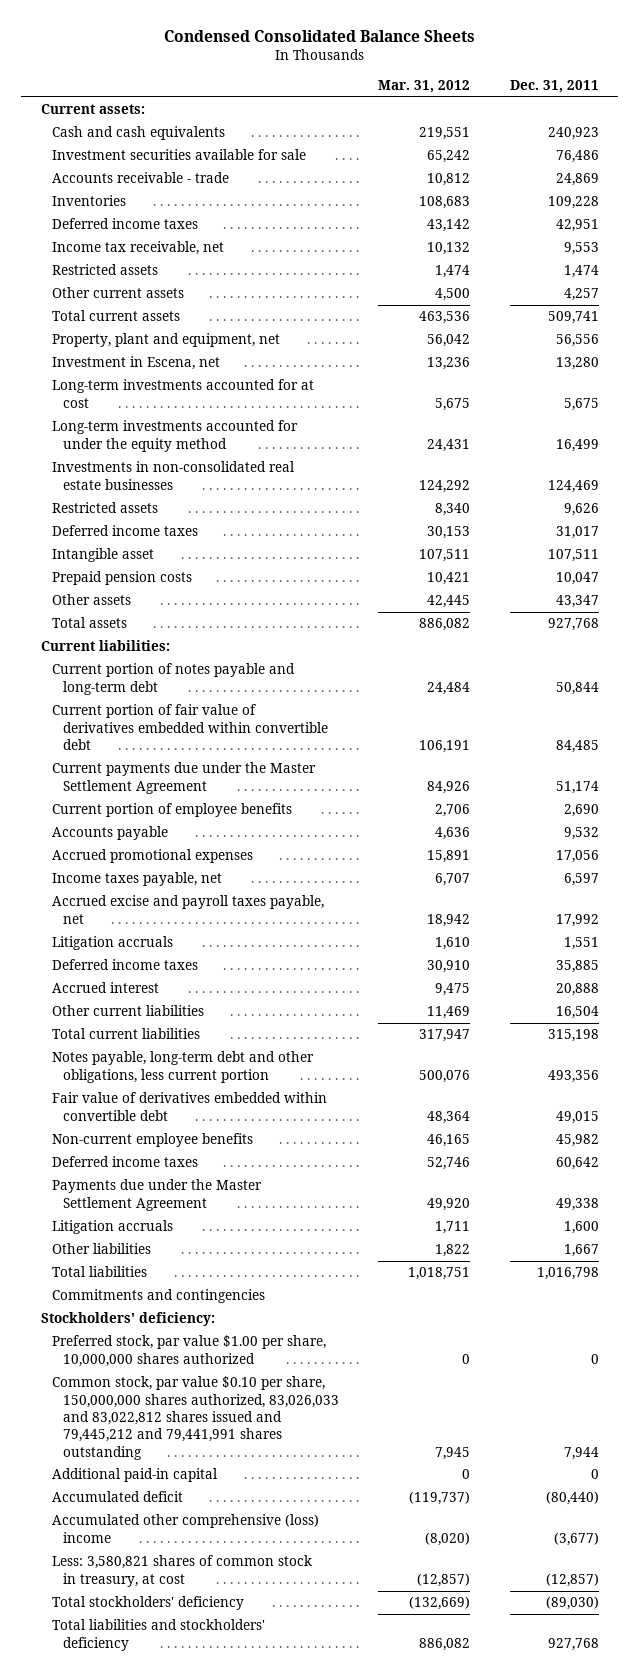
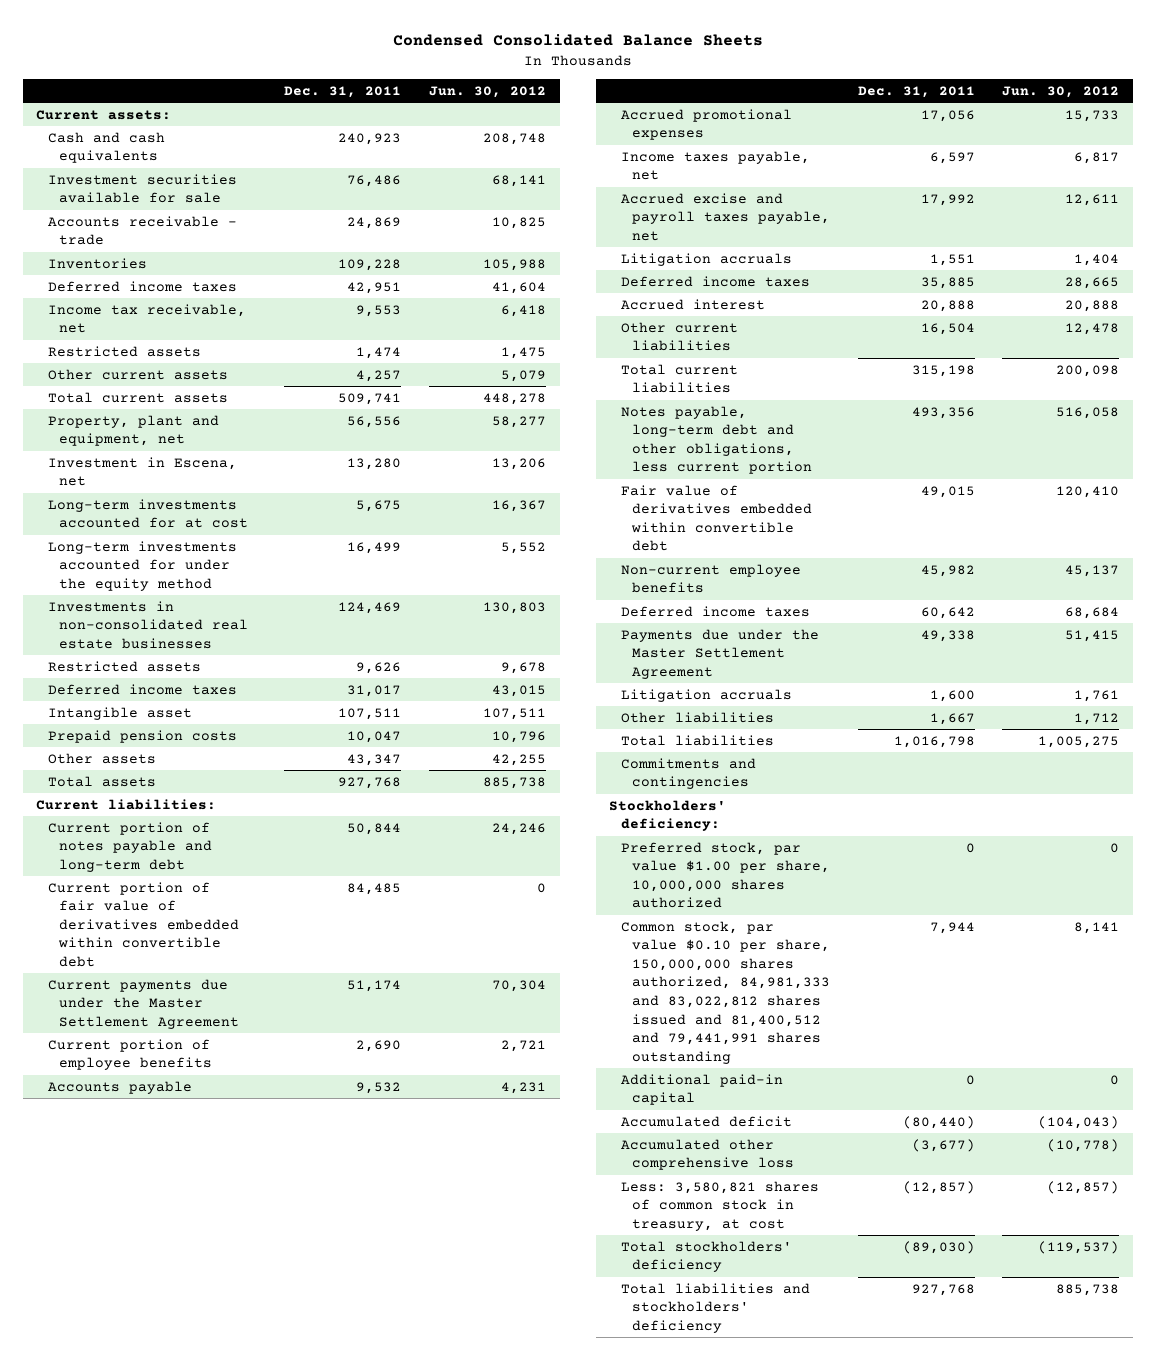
- | Mar. 31, 2012 | Dec. 31, 2011
+ | Dec. 31, 2011 | Jun. 30, 2012
- Common stock, par value $0.10 per share, 150,000,000 shares authorized, 83,026,033 and 83,022,812 shares issued and 79,445,212 and 79,441,991 shares outstanding | 7,945 | 7,944
+ Common stock, par value $0.10 per share, 150,000,000 shares authorized, 84,981,333 and 83,022,812 shares issued and 81,400,512 and 79,441,991 shares outstanding | 7,944 | 8,141
- Accumulated other comprehensive (loss) income | (8,020) | (3,677)
+ Accumulated other comprehensive loss | (3,677) | (10,778)

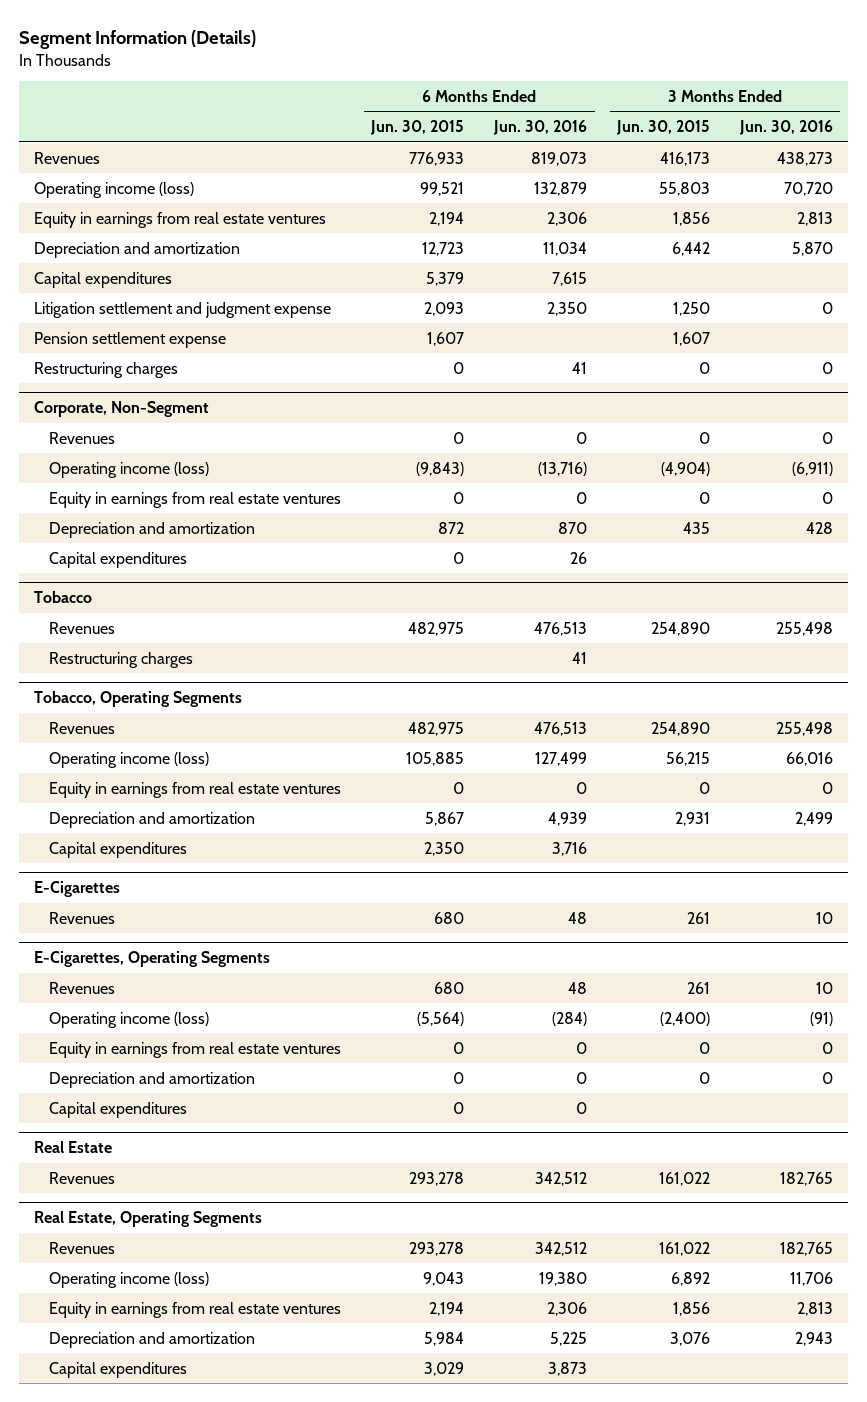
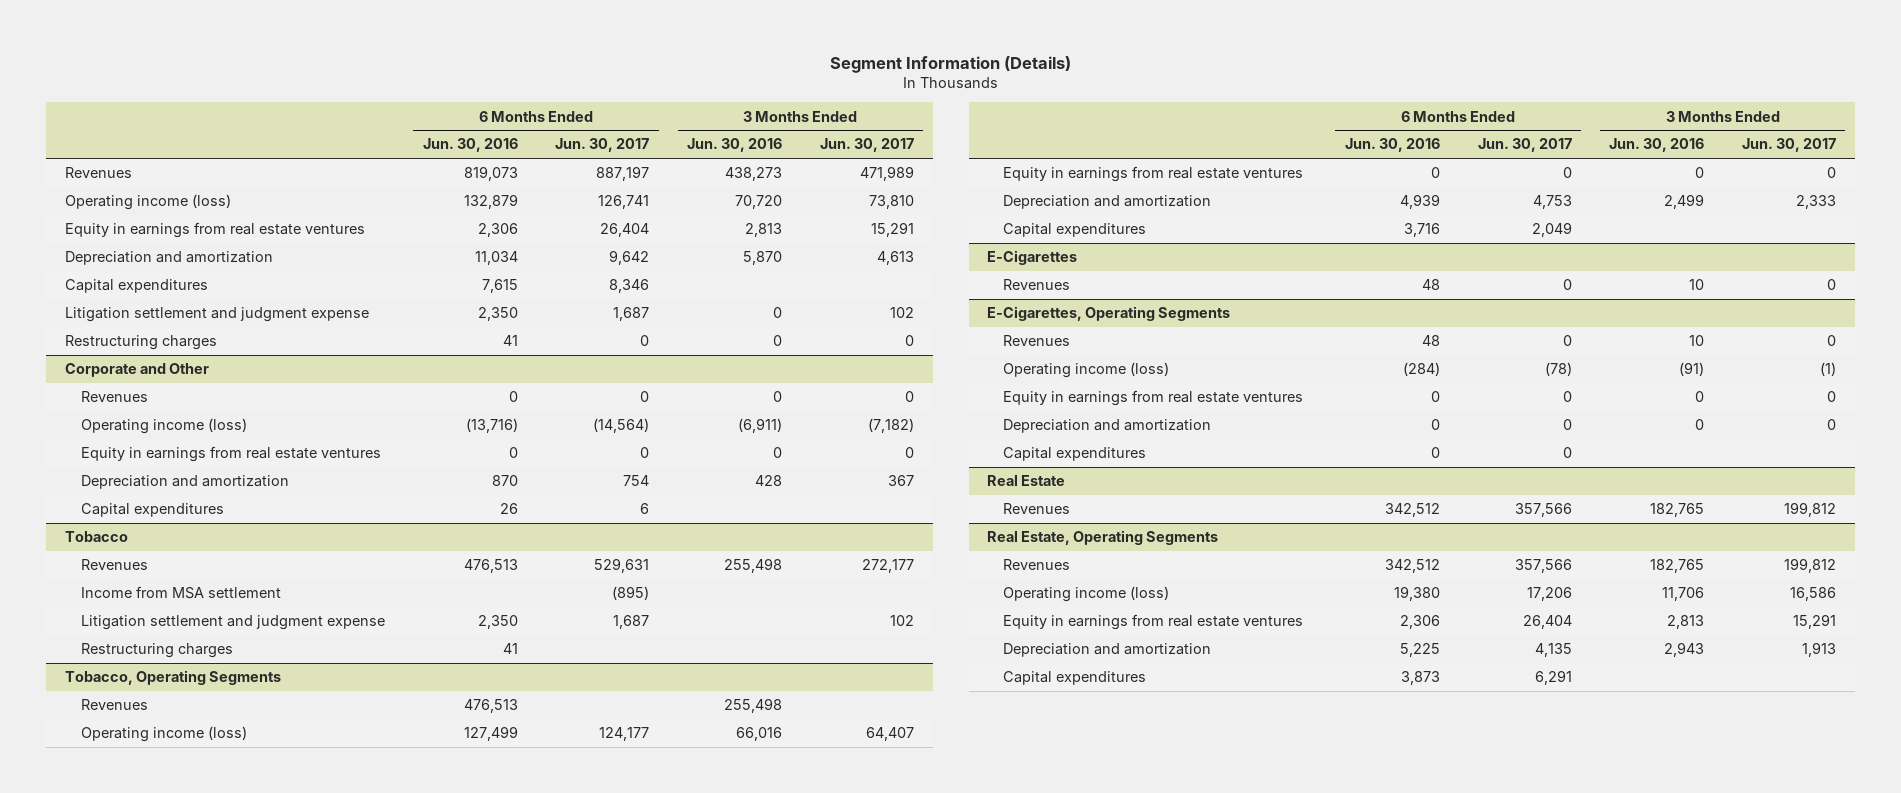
- | 6 Months Ended Jun. 30, 2015 | 6 Months Ended Jun. 30, 2016 | 3 Months Ended Jun. 30, 2015 | 3 Months Ended Jun. 30, 2016
+ | 6 Months Ended Jun. 30, 2016 | 6 Months Ended Jun. 30, 2017 | 3 Months Ended Jun. 30, 2016 | 3 Months Ended Jun. 30, 2017
- Pension settlement expense | 1,607 | | 1,607 |
- Corporate, Non-Segment
+ Corporate and Other
@ Tobacco
+ Income from MSA settlement | | (895) | |
+ Litigation settlement and judgment expense | 2,350 | 1,687 | | 102

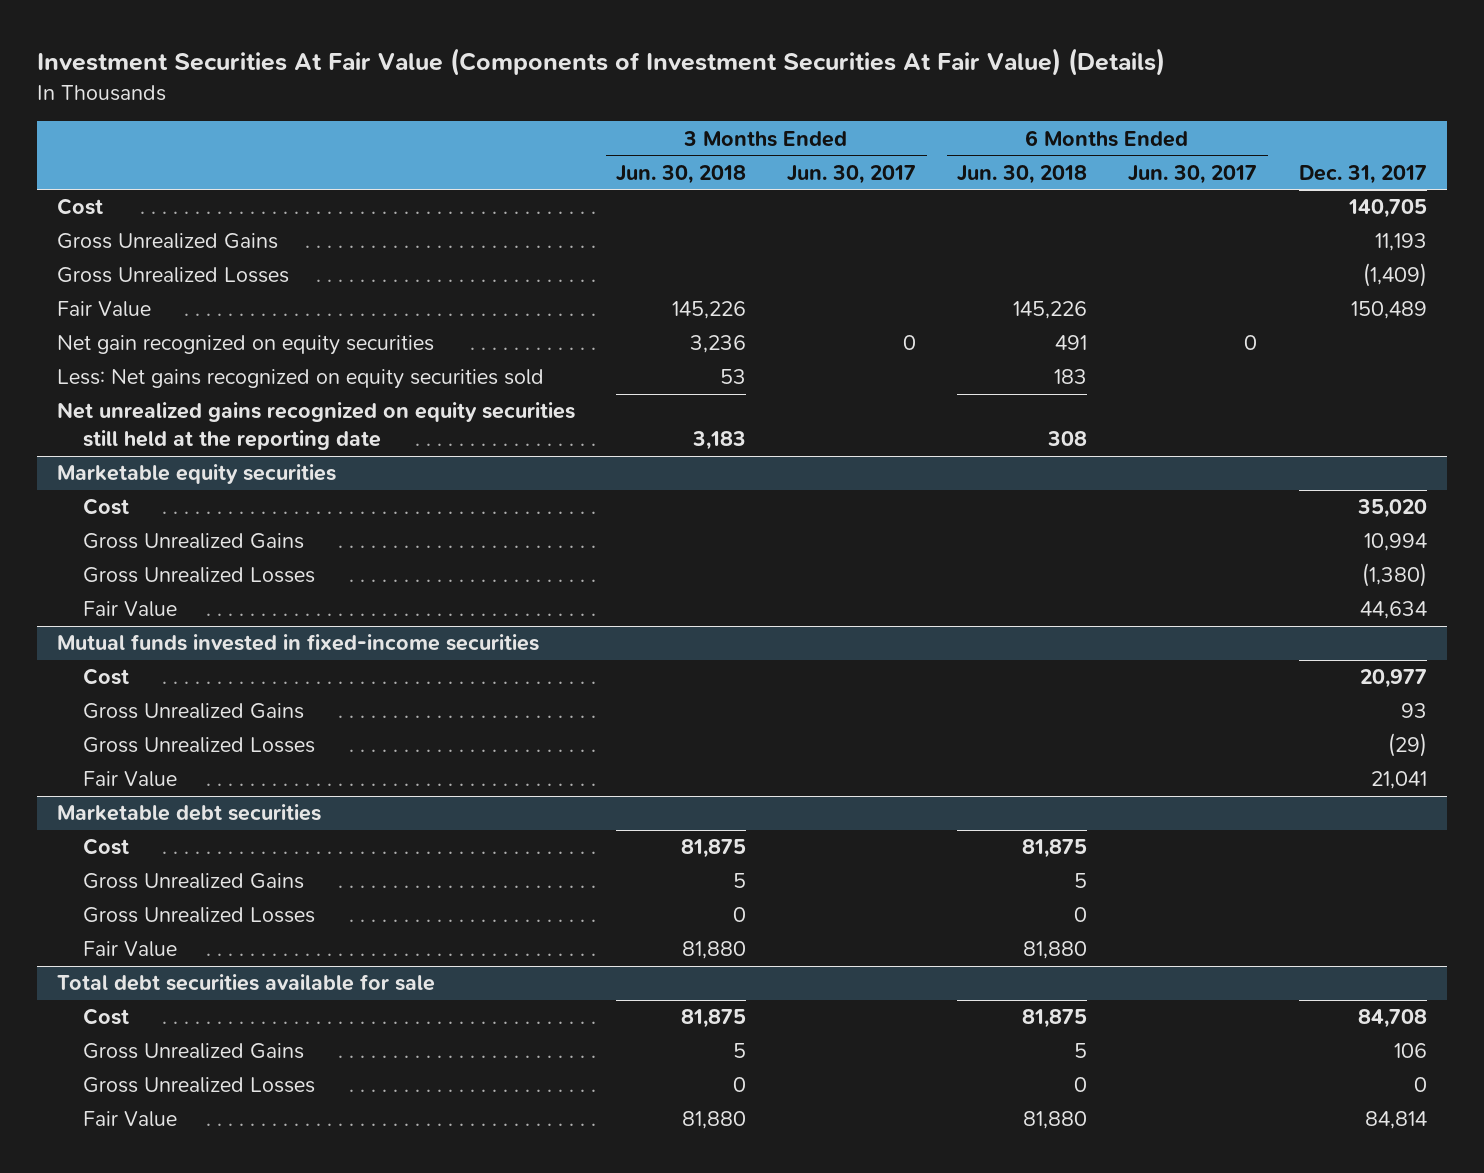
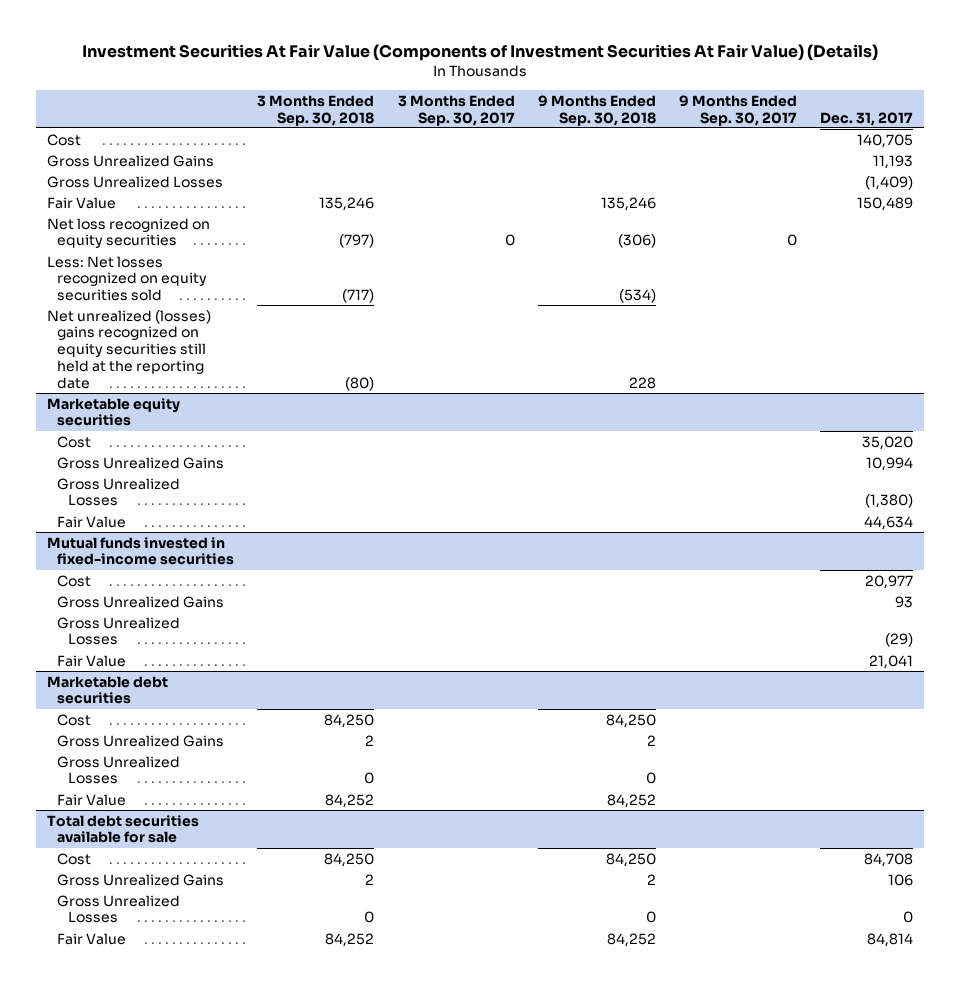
- | 3 Months Ended Jun. 30, 2018 | 3 Months Ended Jun. 30, 2017 | 6 Months Ended Jun. 30, 2018 | 6 Months Ended Jun. 30, 2017 | Dec. 31, 2017
+ | 3 Months Ended Sep. 30, 2018 | 3 Months Ended Sep. 30, 2017 | 9 Months Ended Sep. 30, 2018 | 9 Months Ended Sep. 30, 2017 | Dec. 31, 2017
- Net gain recognized on equity securities | 3,236 | 0 | 491 | 0 |
- Less: Net gains recognized on equity securities sold | 53 | | 183 | |
- Net unrealized gains recognized on equity securities still held at the reporting date | 3,183 | | 308 | |
+ Net loss recognized on equity securities | (797) | 0 | (306) | 0 |
+ Less: Net losses recognized on equity securities sold | (717) | | (534) | |
+ Net unrealized (losses) gains recognized on equity securities still held at the reporting date | (80) | | 228 | |

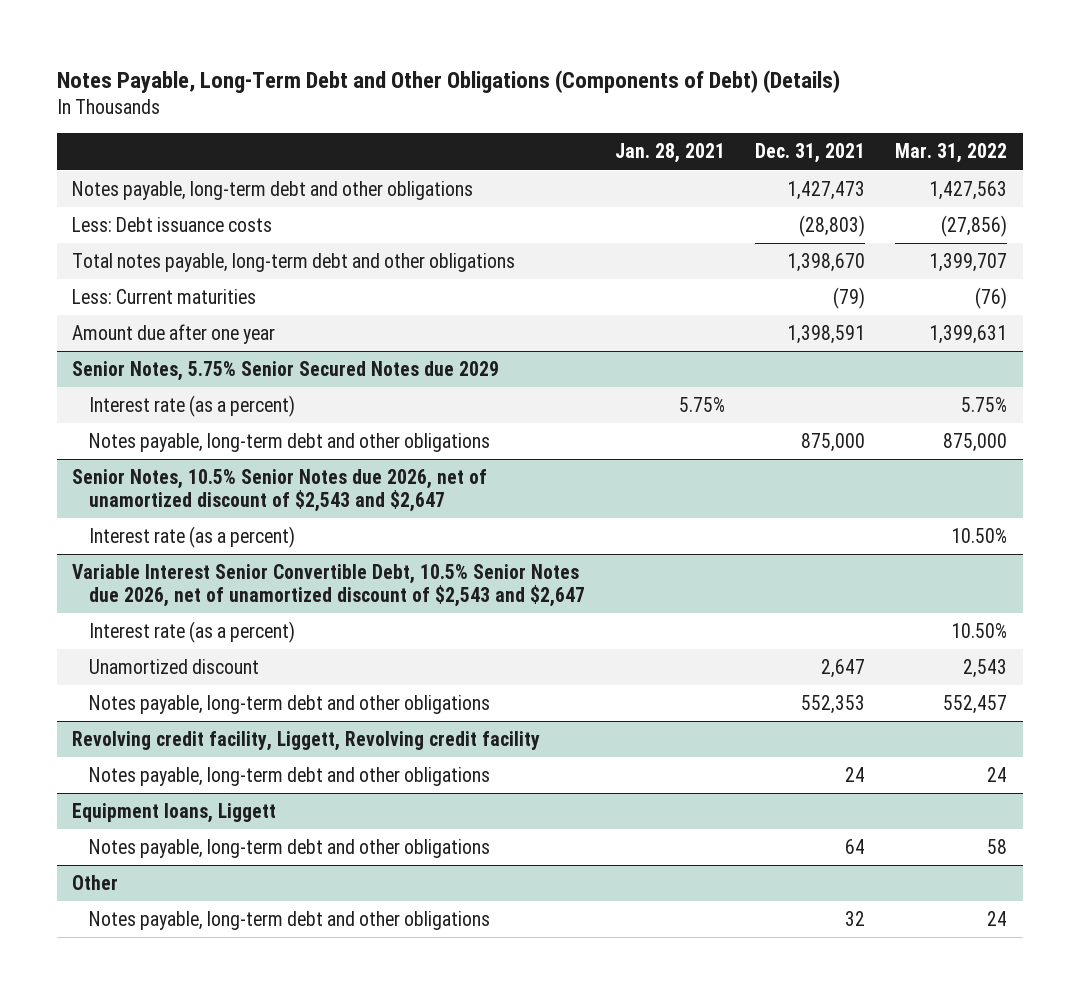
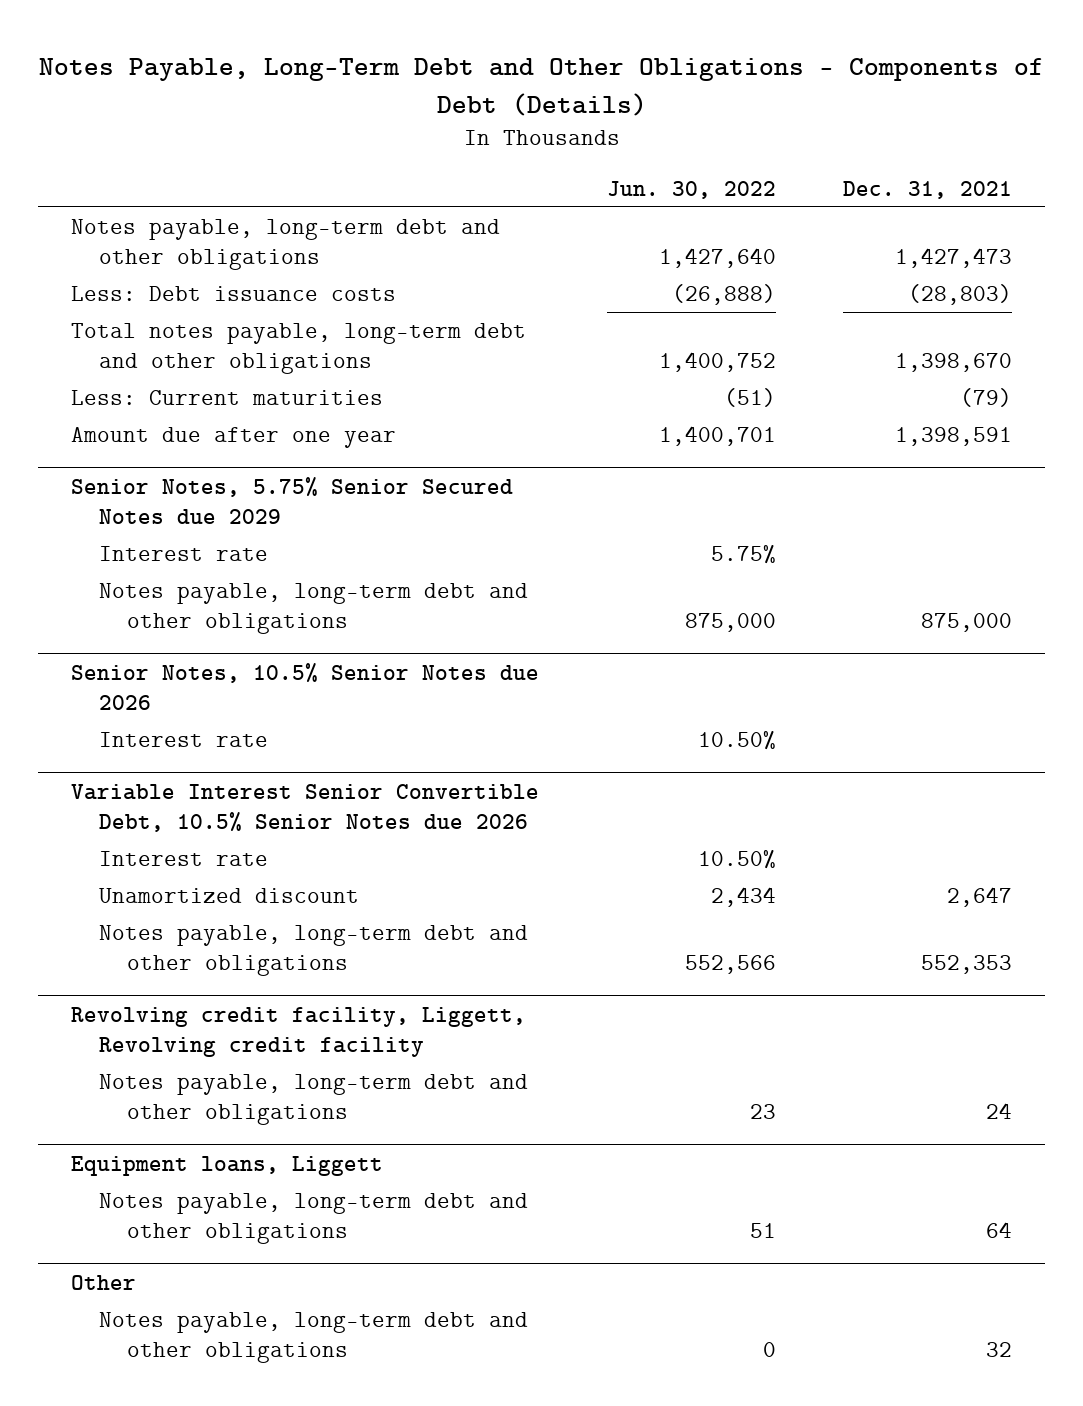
- Notes Payable, Long-Term Debt and Other Obligations (Components of Debt) (Details)
+ Notes Payable, Long-Term Debt and Other Obligations - Components of Debt (Details)
- | Jan. 28, 2021 | Dec. 31, 2021 | Mar. 31, 2022
+ | Jun. 30, 2022 | Dec. 31, 2021
@ Senior Notes, 5.75% Senior Secured Notes due 2029
- Interest rate (as a percent) | 5.75% | | 5.75%
+ Interest rate | 5.75% |
- Senior Notes, 10.5% Senior Notes due 2026, net of unamortized discount of $2,543 and $2,647
- Interest rate (as a percent) | | | 10.50%
- Variable Interest Senior Convertible Debt, 10.5% Senior Notes due 2026, net of unamortized discount of $2,543 and $2,647
- Interest rate (as a percent) | | | 10.50%
+ Senior Notes, 10.5% Senior Notes due 2026
+ Interest rate | 10.50% |
+ Variable Interest Senior Convertible Debt, 10.5% Senior Notes due 2026
+ Interest rate | 10.50% |

